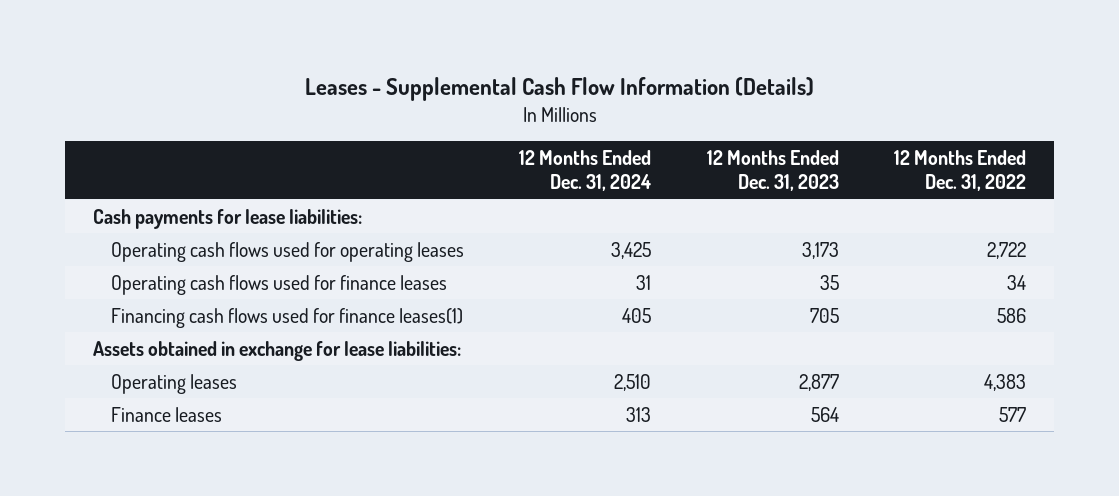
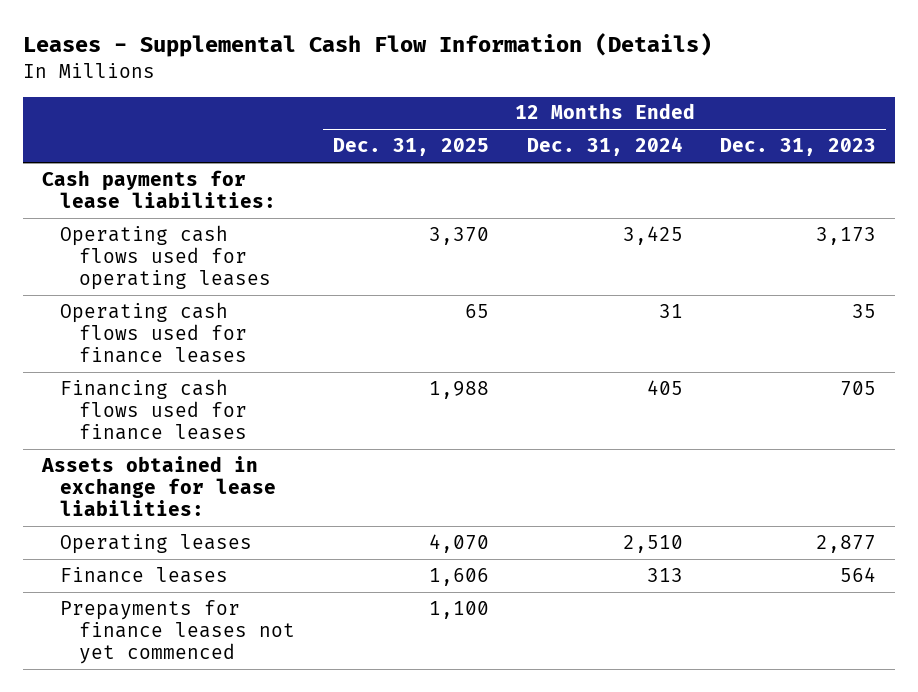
- | 12 Months Ended Dec. 31, 2024 | 12 Months Ended Dec. 31, 2023 | 12 Months Ended Dec. 31, 2022
+ | 12 Months Ended Dec. 31, 2025 | 12 Months Ended Dec. 31, 2024 | 12 Months Ended Dec. 31, 2023
- Financing cash flows used for finance leases(1) | 405 | 705 | 586
+ Financing cash flows used for finance leases | 1,988 | 405 | 705
+ Prepayments for finance leases not yet commenced | 1,100 | |

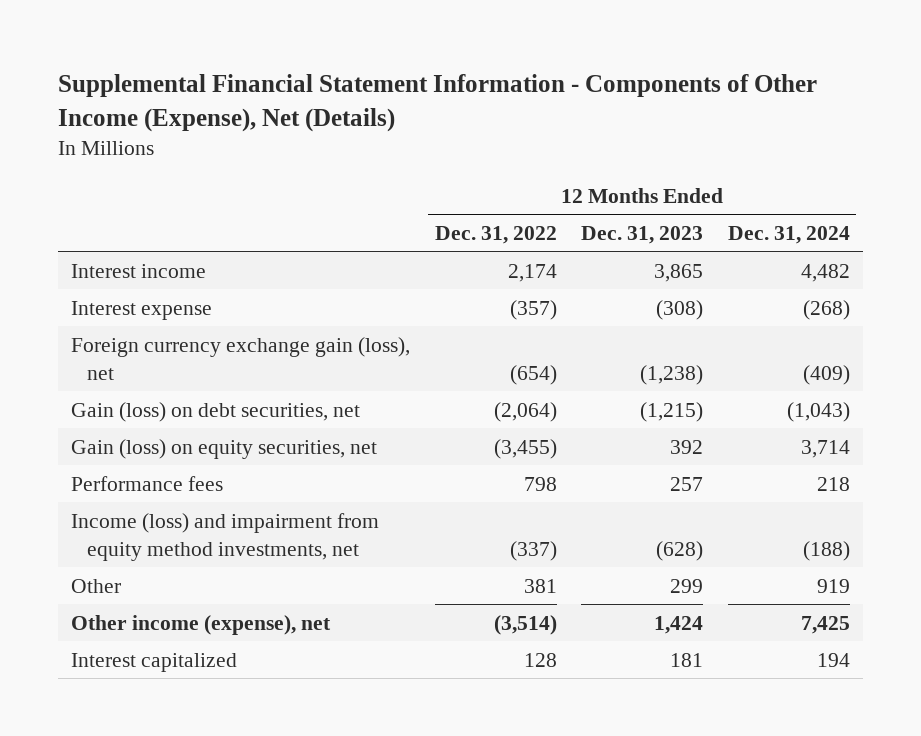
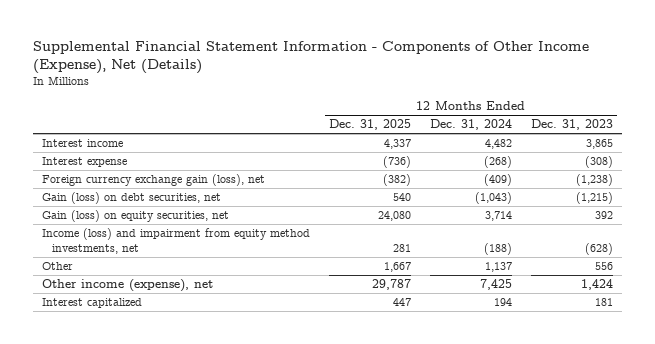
- | 12 Months Ended Dec. 31, 2022 | 12 Months Ended Dec. 31, 2023 | 12 Months Ended Dec. 31, 2024
+ | 12 Months Ended Dec. 31, 2025 | 12 Months Ended Dec. 31, 2024 | 12 Months Ended Dec. 31, 2023
- Performance fees | 798 | 257 | 218
- Other | 381 | 299 | 919
+ Other | 1,667 | 1,137 | 556

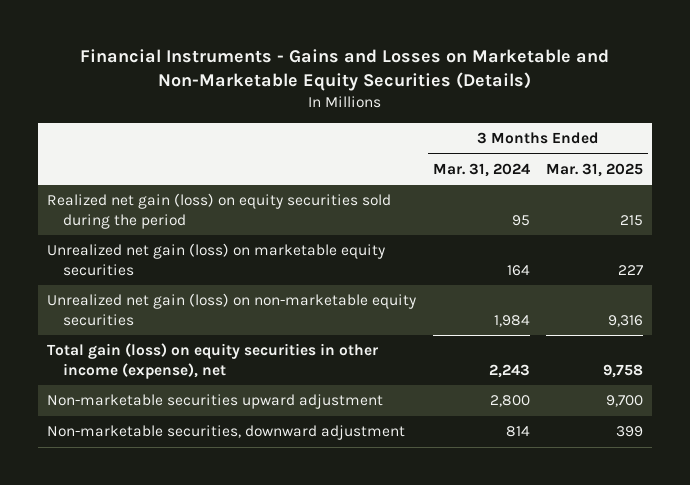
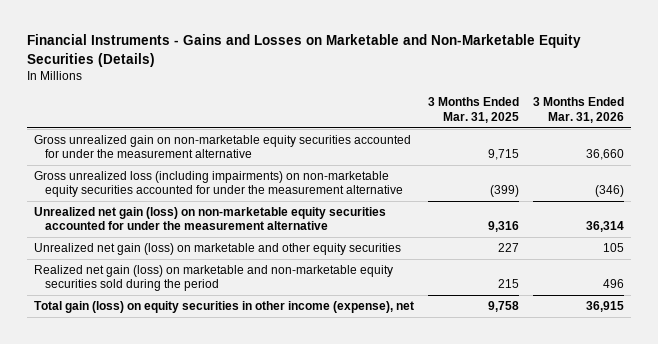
- | 3 Months Ended Mar. 31, 2024 | 3 Months Ended Mar. 31, 2025
+ | 3 Months Ended Mar. 31, 2025 | 3 Months Ended Mar. 31, 2026
- Realized net gain (loss) on equity securities sold during the period | 95 | 215
- Unrealized net gain (loss) on marketable equity securities | 164 | 227
- Unrealized net gain (loss) on non-marketable equity securities | 1,984 | 9,316
+ Gross unrealized gain on non-marketable equity securities accounted for under the measurement alternative | 9,715 | 36,660
+ Gross unrealized loss (including impairments) on non-marketable equity securities accounted for under the measurement alternative | (399) | (346)
+ Unrealized net gain (loss) on non-marketable equity securities accounted for under the measurement alternative | 9,316 | 36,314
+ Unrealized net gain (loss) on marketable and other equity securities | 227 | 105
+ Realized net gain (loss) on marketable and non-marketable equity securities sold during the period | 215 | 496
- Non-marketable securities upward adjustment | 2,800 | 9,700
- Non-marketable securities, downward adjustment | 814 | 399

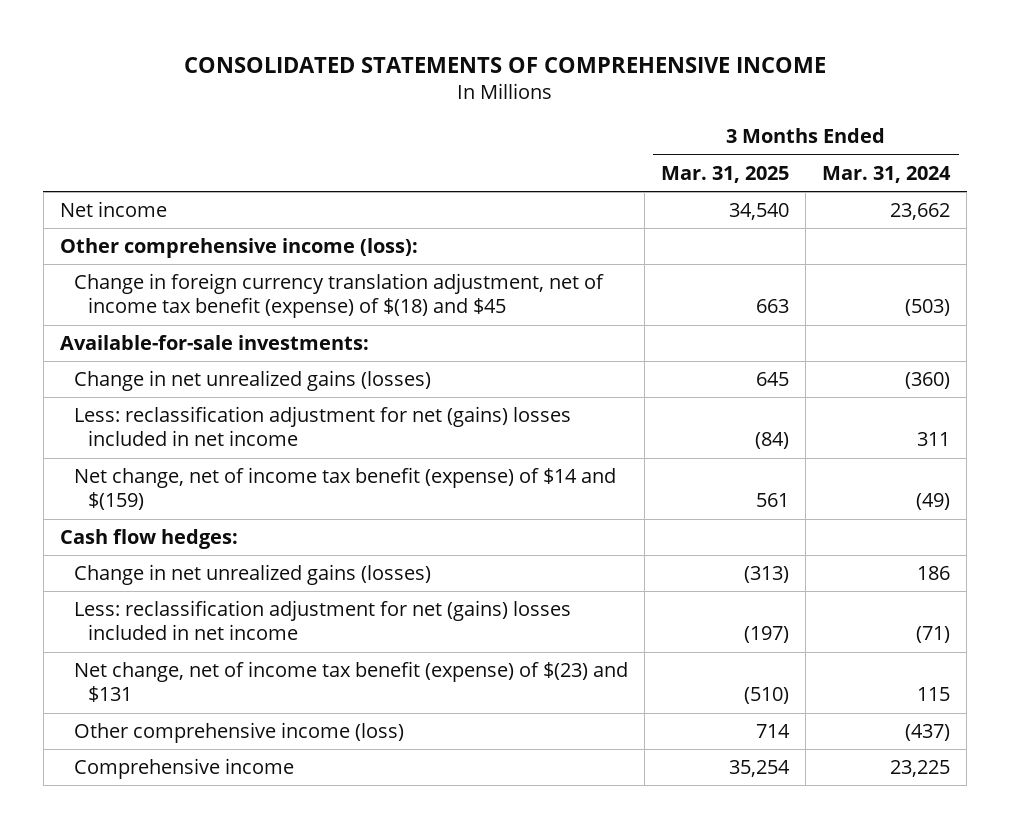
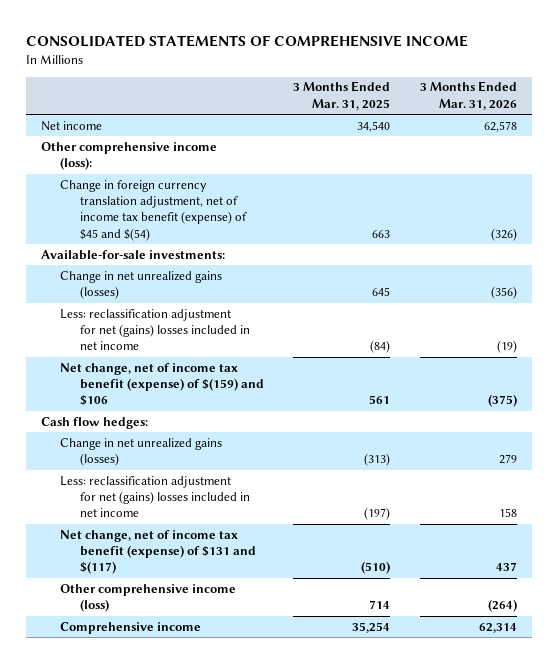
- | 3 Months Ended Mar. 31, 2025 | 3 Months Ended Mar. 31, 2024
+ | 3 Months Ended Mar. 31, 2025 | 3 Months Ended Mar. 31, 2026
- Change in foreign currency translation adjustment, net of income tax benefit (expense) of $(18) and $45 | 663 | (503)
+ Change in foreign currency translation adjustment, net of income tax benefit (expense) of $45 and $(54) | 663 | (326)
- Net change, net of income tax benefit (expense) of $14 and $(159) | 561 | (49)
+ Net change, net of income tax benefit (expense) of $(159) and $106 | 561 | (375)
- Net change, net of income tax benefit (expense) of $(23) and $131 | (510) | 115
+ Net change, net of income tax benefit (expense) of $131 and $(117) | (510) | 437

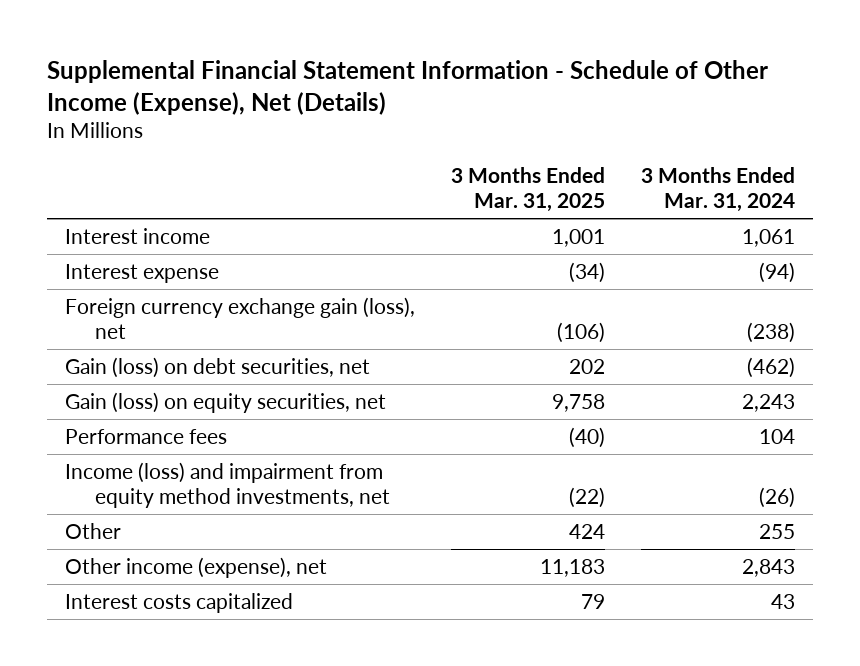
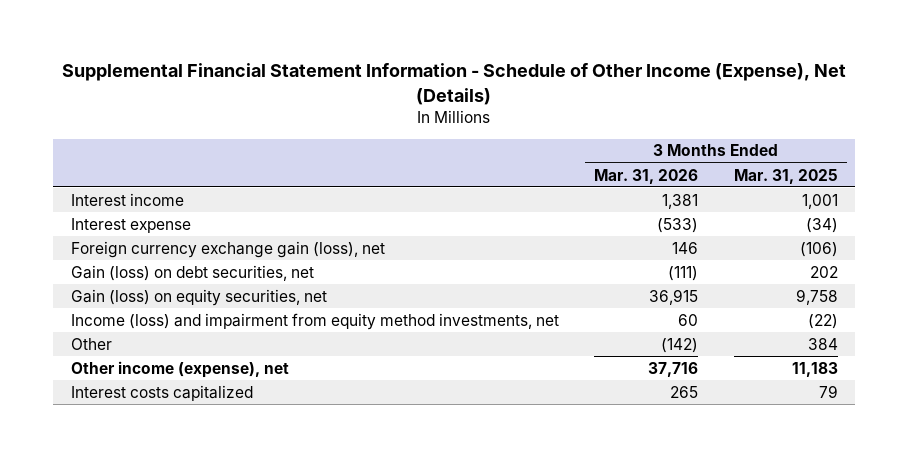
- | 3 Months Ended Mar. 31, 2025 | 3 Months Ended Mar. 31, 2024
+ | 3 Months Ended Mar. 31, 2026 | 3 Months Ended Mar. 31, 2025
- Performance fees | (40) | 104
- Other | 424 | 255
+ Other | (142) | 384

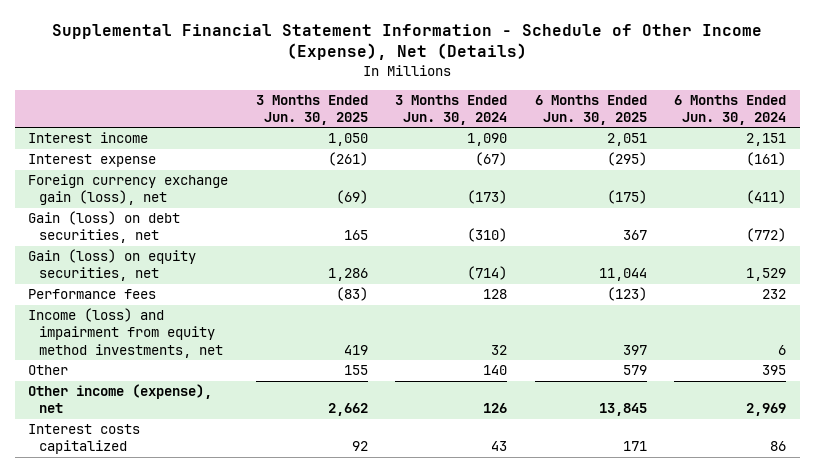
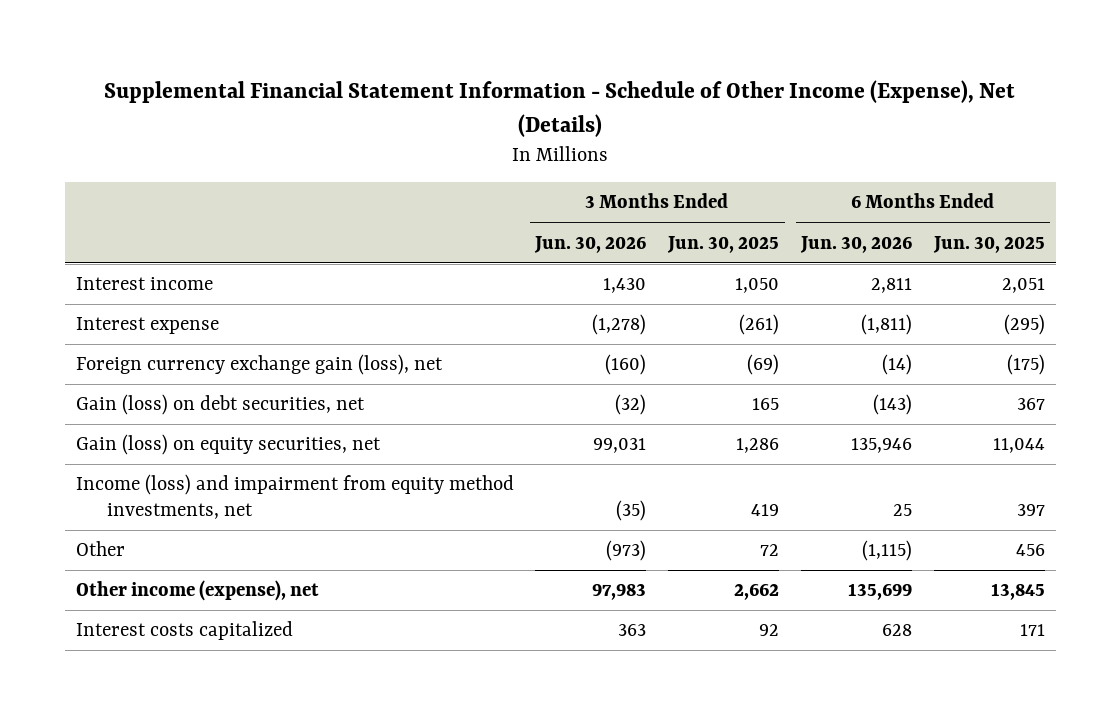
- | 3 Months Ended Jun. 30, 2025 | 3 Months Ended Jun. 30, 2024 | 6 Months Ended Jun. 30, 2025 | 6 Months Ended Jun. 30, 2024
+ | 3 Months Ended Jun. 30, 2026 | 3 Months Ended Jun. 30, 2025 | 6 Months Ended Jun. 30, 2026 | 6 Months Ended Jun. 30, 2025
- Performance fees | (83) | 128 | (123) | 232
- Other | 155 | 140 | 579 | 395
+ Other | (973) | 72 | (1,115) | 456

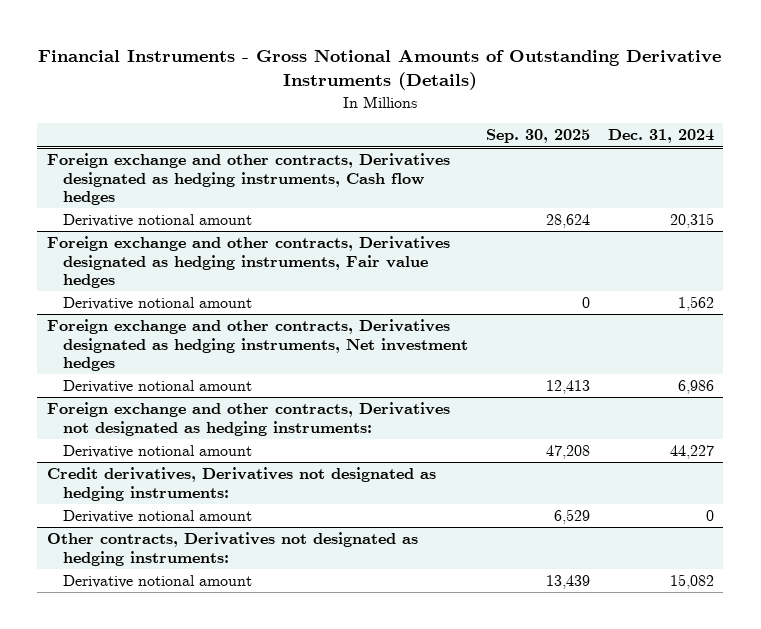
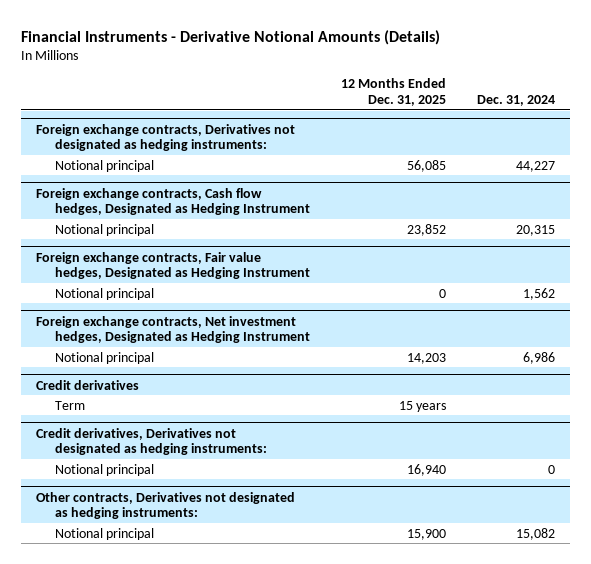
- Financial Instruments - Gross Notional Amounts of Outstanding Derivative Instruments (Details)
+ Financial Instruments - Derivative Notional Amounts (Details)
- | Sep. 30, 2025 | Dec. 31, 2024
+ | 12 Months Ended Dec. 31, 2025 | Dec. 31, 2024
- Foreign exchange and other contracts, Derivatives designated as hedging instruments, Cash flow hedges
- Derivative notional amount | 28,624 | 20,315
- Foreign exchange and other contracts, Derivatives designated as hedging instruments, Fair value hedges
- Derivative notional amount | 0 | 1,562
- Foreign exchange and other contracts, Derivatives designated as hedging instruments, Net investment hedges
- Derivative notional amount | 12,413 | 6,986
- Foreign exchange and other contracts, Derivatives not designated as hedging instruments:
- Derivative notional amount | 47,208 | 44,227
+ Foreign exchange contracts, Derivatives not designated as hedging instruments:
+ Notional principal | 56,085 | 44,227
+ Foreign exchange contracts, Cash flow hedges, Designated as Hedging Instrument
+ Notional principal | 23,852 | 20,315
+ Foreign exchange contracts, Fair value hedges, Designated as Hedging Instrument
+ Notional principal | 0 | 1,562
+ Foreign exchange contracts, Net investment hedges, Designated as Hedging Instrument
+ Notional principal | 14,203 | 6,986
+ Credit derivatives
+ Term | 15 years |
@ Credit derivatives, Derivatives not designated as hedging instruments:
- Derivative notional amount | 6,529 | 0
+ Notional principal | 16,940 | 0
@ Other contracts, Derivatives not designated as hedging instruments:
- Derivative notional amount | 13,439 | 15,082
+ Notional principal | 15,900 | 15,082

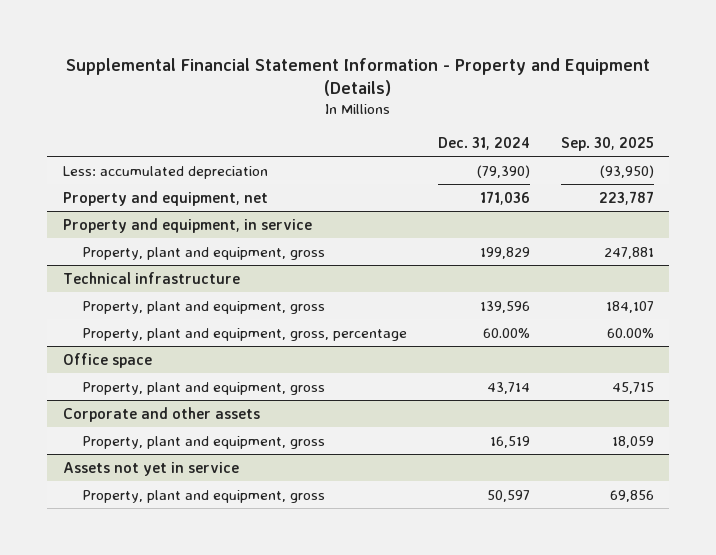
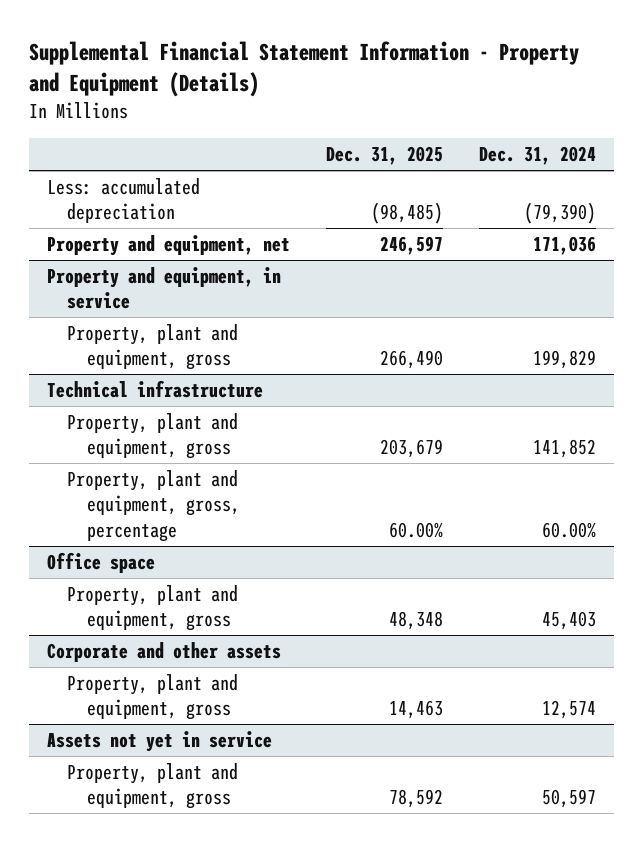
- | Dec. 31, 2024 | Sep. 30, 2025
+ | Dec. 31, 2025 | Dec. 31, 2024
@ Technical infrastructure
- Property, plant and equipment, gross | 139,596 | 184,107
+ Property, plant and equipment, gross | 203,679 | 141,852
@ Office space
- Property, plant and equipment, gross | 43,714 | 45,715
+ Property, plant and equipment, gross | 48,348 | 45,403
@ Corporate and other assets
- Property, plant and equipment, gross | 16,519 | 18,059
+ Property, plant and equipment, gross | 14,463 | 12,574

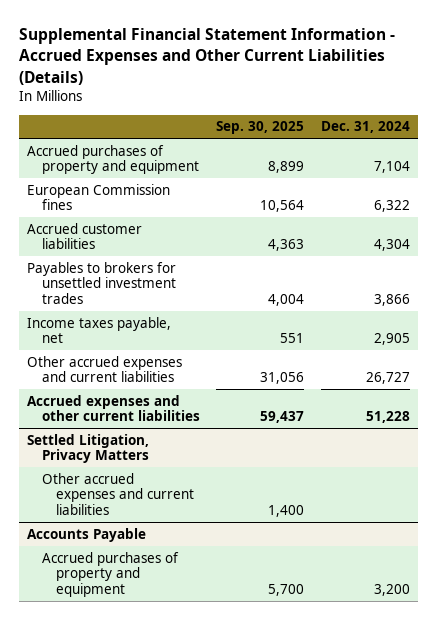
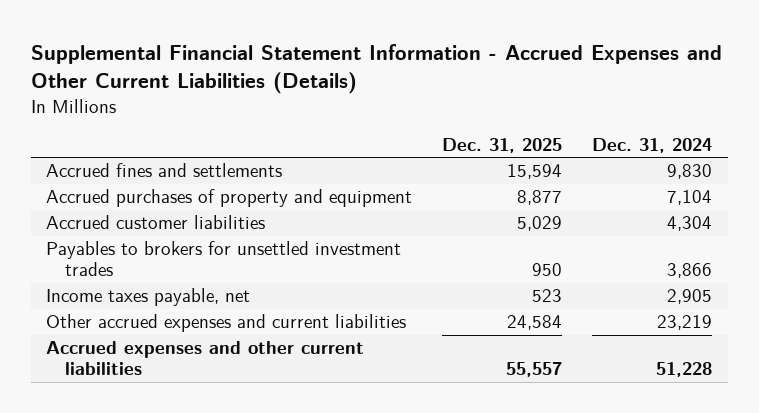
- | Sep. 30, 2025 | Dec. 31, 2024
+ | Dec. 31, 2025 | Dec. 31, 2024
+ Accrued fines and settlements | 15,594 | 9,830
- European Commission fines | 10,564 | 6,322
- Other accrued expenses and current liabilities | 31,056 | 26,727
+ Other accrued expenses and current liabilities | 24,584 | 23,219
- Settled Litigation, Privacy Matters
- Other accrued expenses and current liabilities | 1,400 |
- Accounts Payable
- Accrued purchases of property and equipment | 5,700 | 3,200

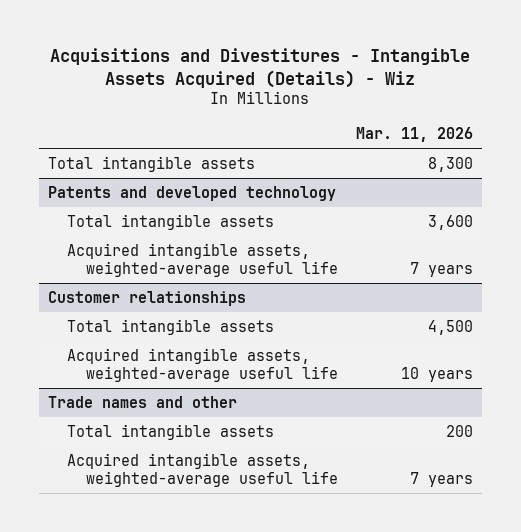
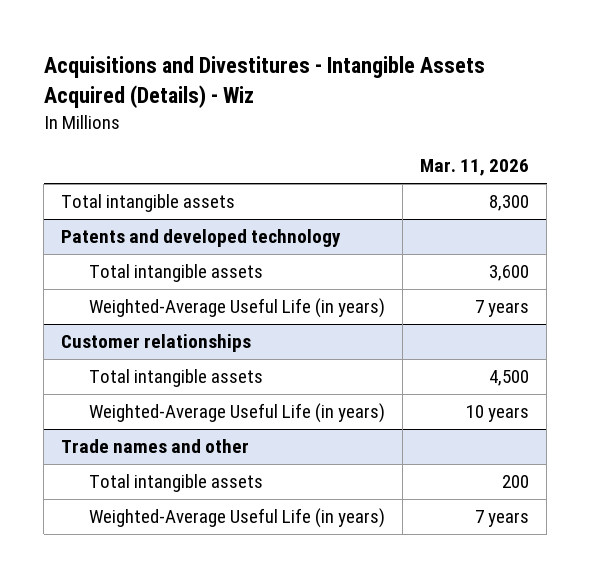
@ Patents and developed technology
- Acquired intangible assets, weighted-average useful life | 7 years
+ Weighted-Average Useful Life (in years) | 7 years
@ Customer relationships
- Acquired intangible assets, weighted-average useful life | 10 years
+ Weighted-Average Useful Life (in years) | 10 years
@ Trade names and other
- Acquired intangible assets, weighted-average useful life | 7 years
+ Weighted-Average Useful Life (in years) | 7 years

